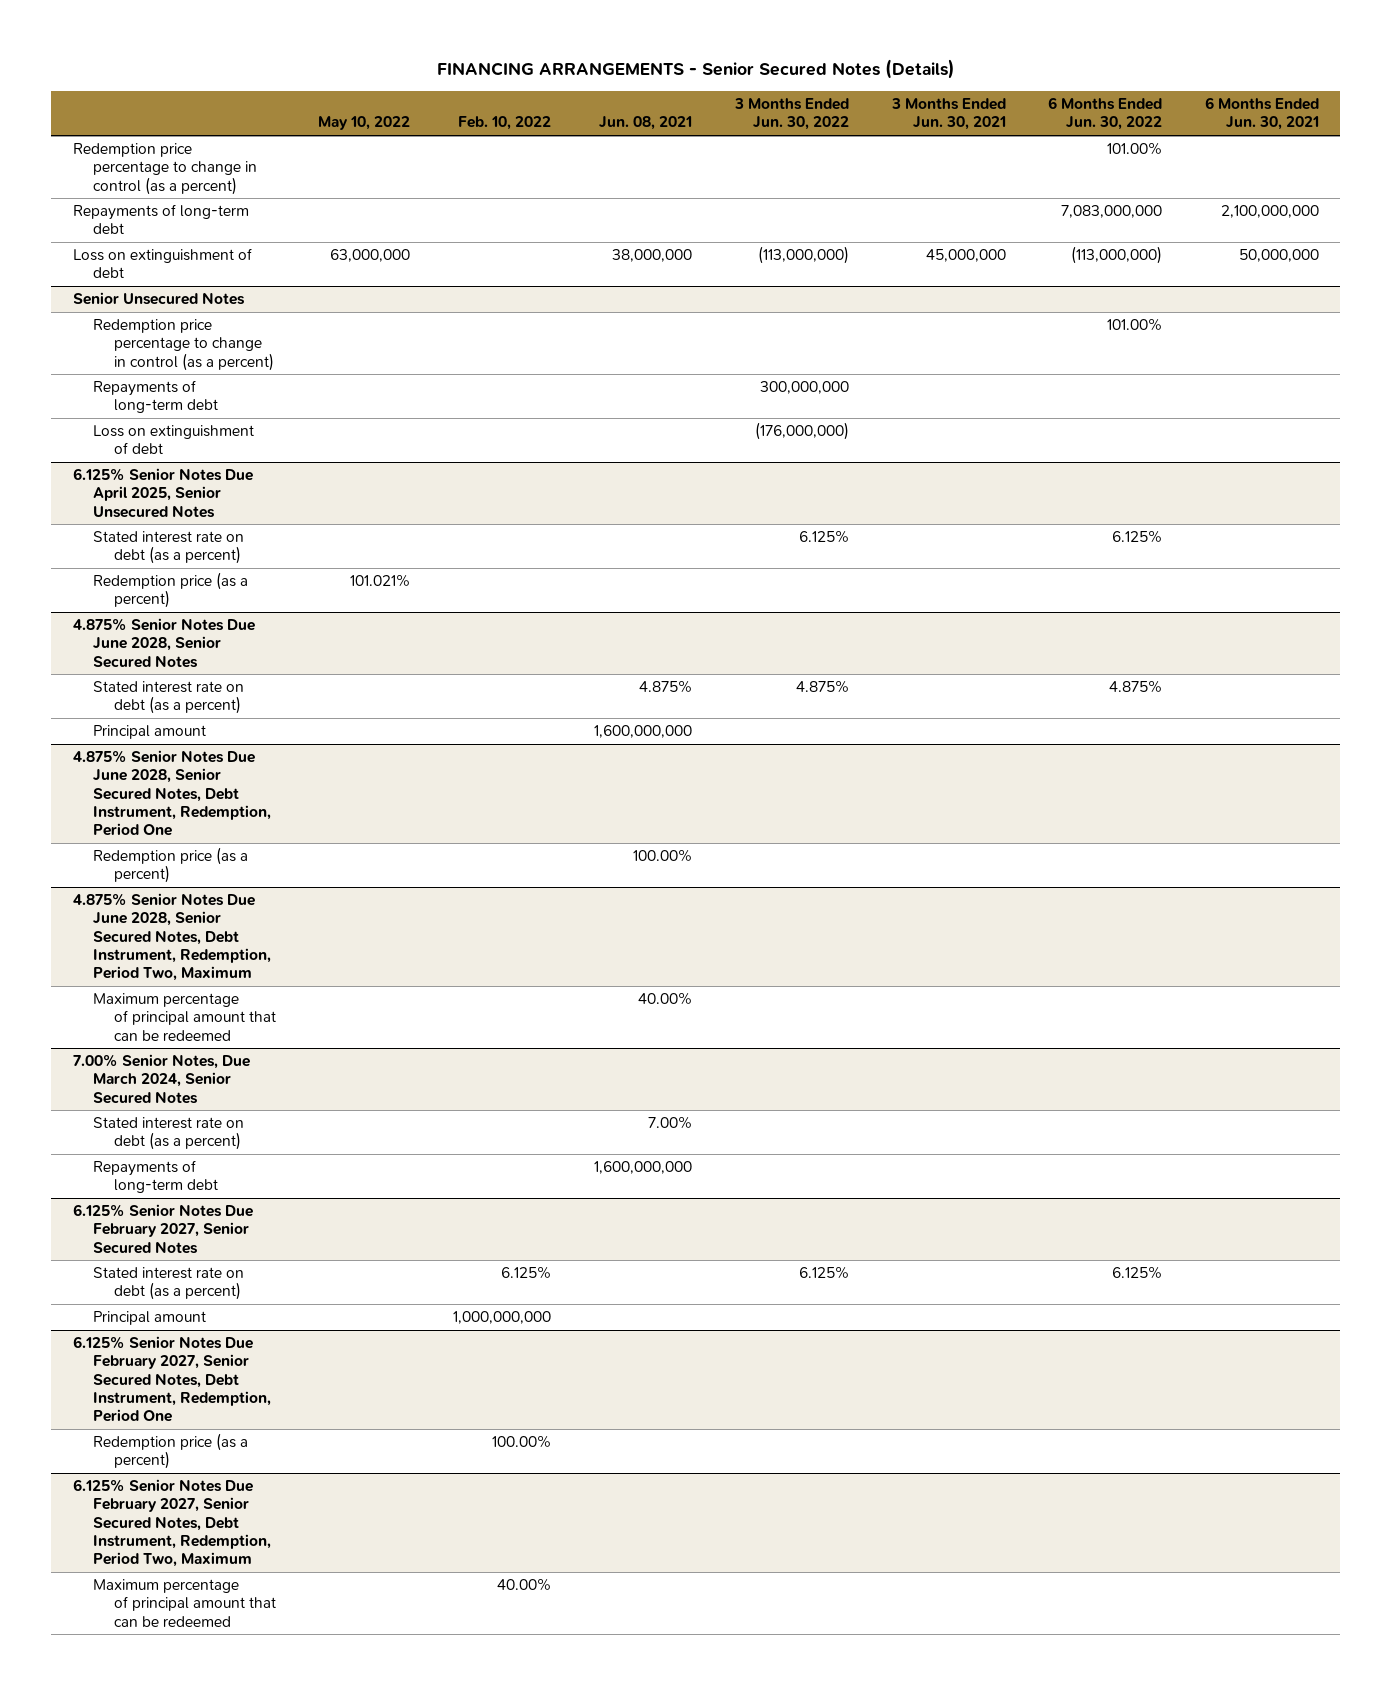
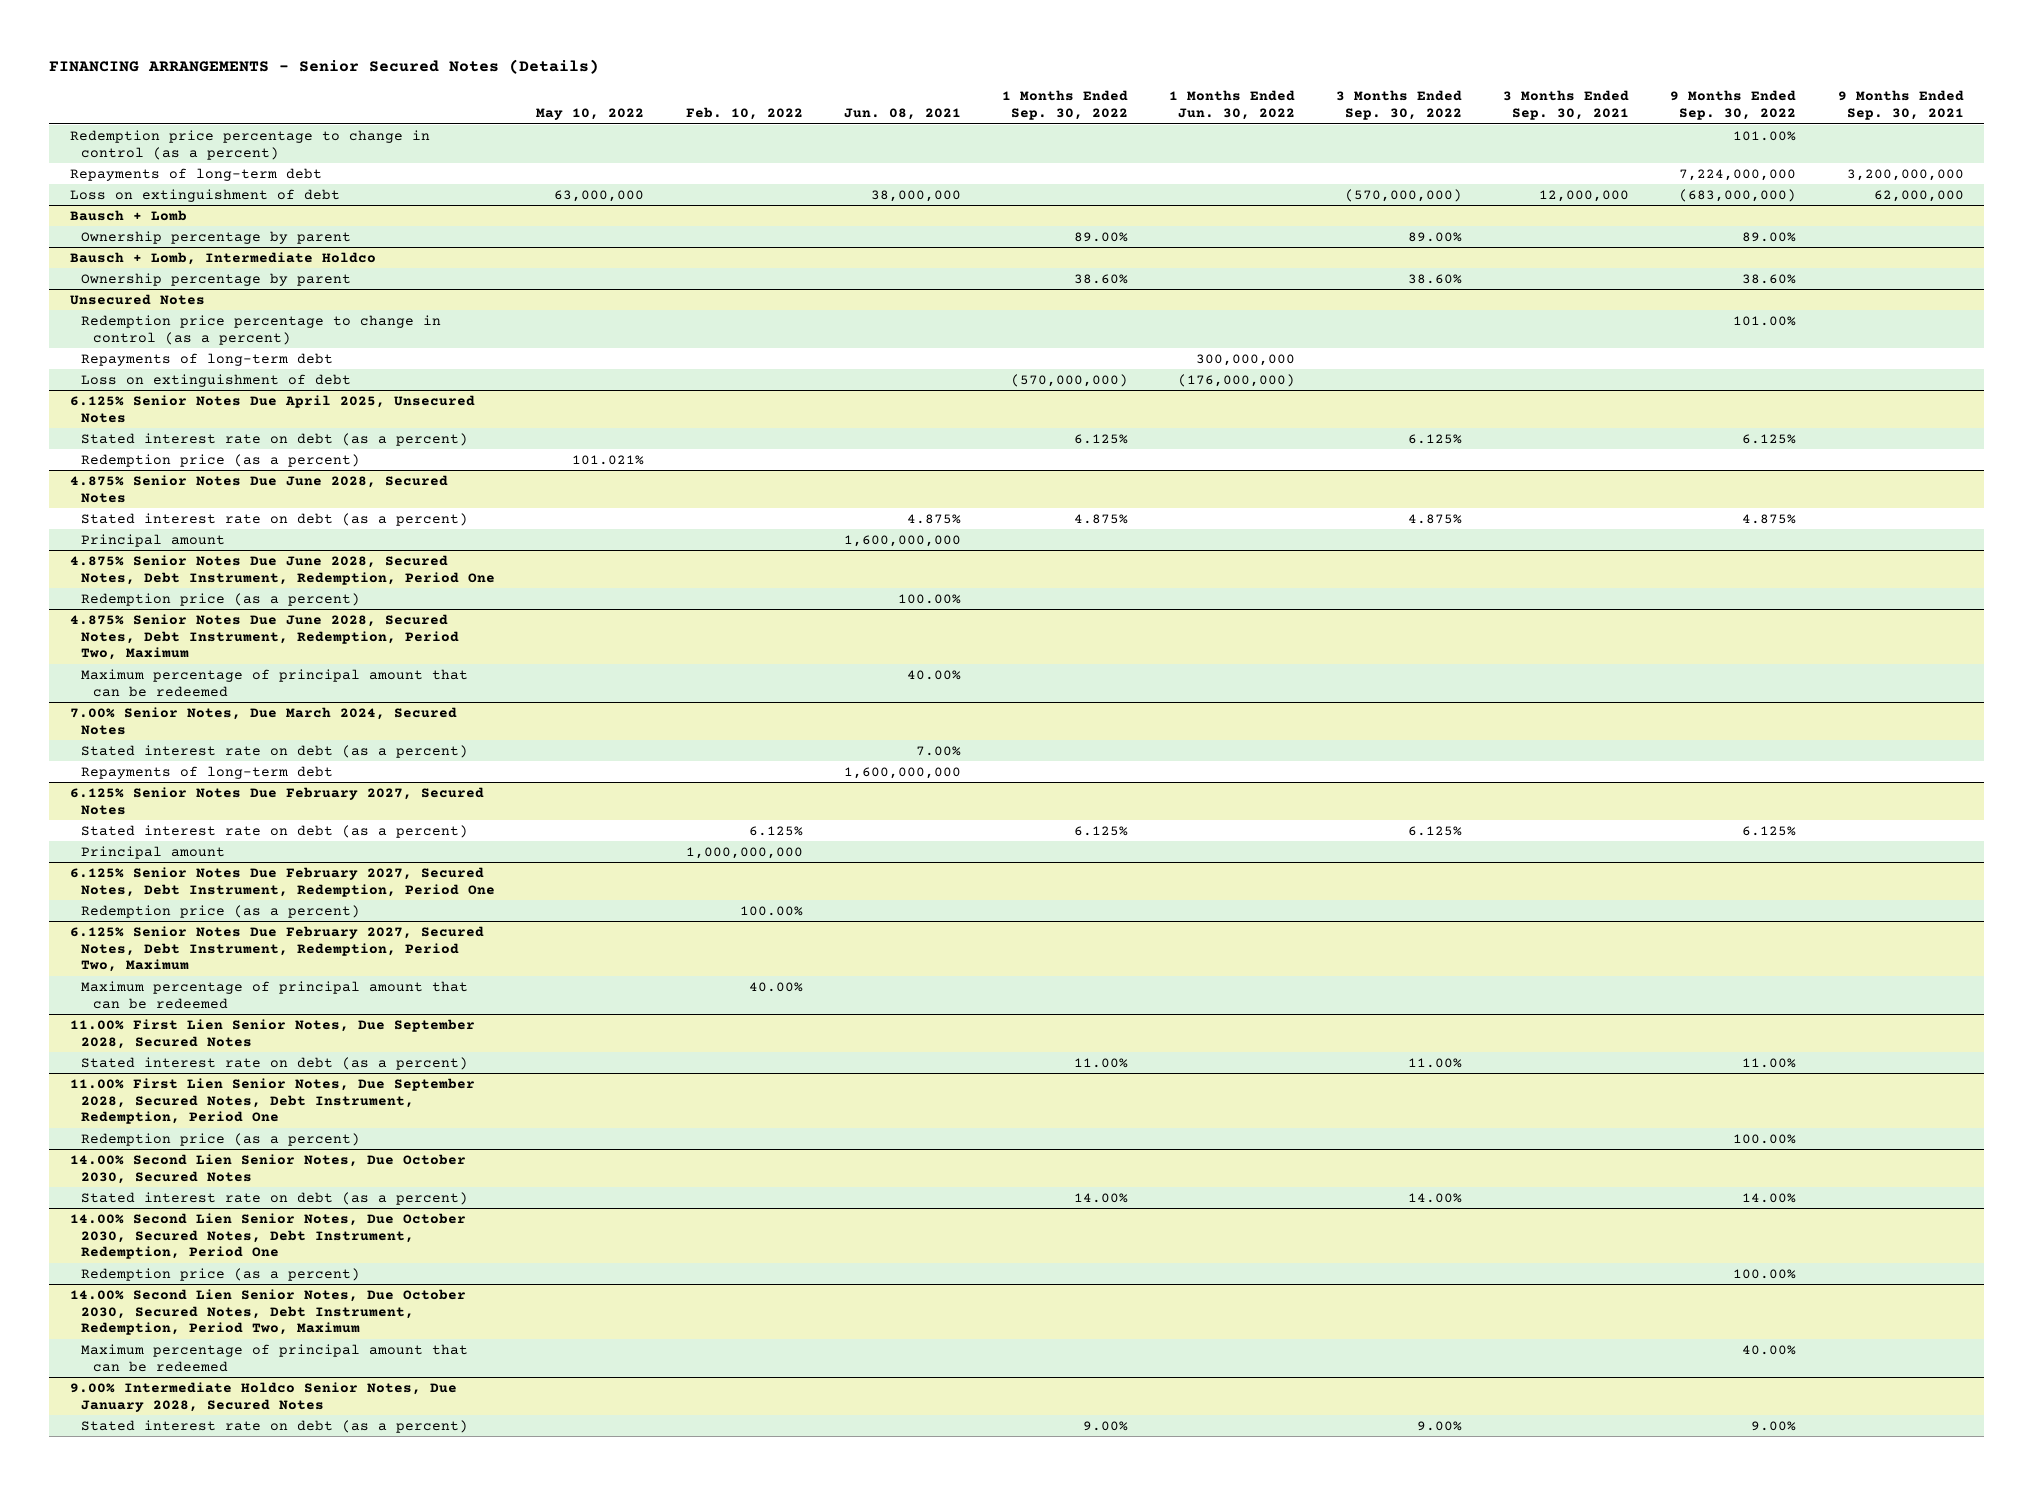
- | May 10, 2022 | Feb. 10, 2022 | Jun. 08, 2021 | 3 Months Ended Jun. 30, 2022 | 3 Months Ended Jun. 30, 2021 | 6 Months Ended Jun. 30, 2022 | 6 Months Ended Jun. 30, 2021
+ | May 10, 2022 | Feb. 10, 2022 | Jun. 08, 2021 | 1 Months Ended Sep. 30, 2022 | 1 Months Ended Jun. 30, 2022 | 3 Months Ended Sep. 30, 2022 | 3 Months Ended Sep. 30, 2021 | 9 Months Ended Sep. 30, 2022 | 9 Months Ended Sep. 30, 2021
- Senior Unsecured Notes
+ Bausch + Lomb
+ Ownership percentage by parent | | | | 89.00% | | 89.00% | | 89.00% |
+ Bausch + Lomb, Intermediate Holdco
+ Ownership percentage by parent | | | | 38.60% | | 38.60% | | 38.60% |
+ Unsecured Notes
- 6.125% Senior Notes Due April 2025, Senior Unsecured Notes
+ 6.125% Senior Notes Due April 2025, Unsecured Notes
- 4.875% Senior Notes Due June 2028, Senior Secured Notes
+ 4.875% Senior Notes Due June 2028, Secured Notes
- 4.875% Senior Notes Due June 2028, Senior Secured Notes, Debt Instrument, Redemption, Period One
+ 4.875% Senior Notes Due June 2028, Secured Notes, Debt Instrument, Redemption, Period One
- 4.875% Senior Notes Due June 2028, Senior Secured Notes, Debt Instrument, Redemption, Period Two, Maximum
+ 4.875% Senior Notes Due June 2028, Secured Notes, Debt Instrument, Redemption, Period Two, Maximum
- 7.00% Senior Notes, Due March 2024, Senior Secured Notes
+ 7.00% Senior Notes, Due March 2024, Secured Notes
- 6.125% Senior Notes Due February 2027, Senior Secured Notes
+ 6.125% Senior Notes Due February 2027, Secured Notes
- 6.125% Senior Notes Due February 2027, Senior Secured Notes, Debt Instrument, Redemption, Period One
+ 6.125% Senior Notes Due February 2027, Secured Notes, Debt Instrument, Redemption, Period One
- 6.125% Senior Notes Due February 2027, Senior Secured Notes, Debt Instrument, Redemption, Period Two, Maximum
+ 6.125% Senior Notes Due February 2027, Secured Notes, Debt Instrument, Redemption, Period Two, Maximum
+ 11.00% First Lien Senior Notes, Due September 2028, Secured Notes
+ Stated interest rate on debt (as a percent) | | | | 11.00% | | 11.00% | | 11.00% |
+ 11.00% First Lien Senior Notes, Due September 2028, Secured Notes, Debt Instrument, Redemption, Period One
+ Redemption price (as a percent) | | | | | | | | 100.00% |
+ 14.00% Second Lien Senior Notes, Due October 2030, Secured Notes
+ Stated interest rate on debt (as a percent) | | | | 14.00% | | 14.00% | | 14.00% |
+ 14.00% Second Lien Senior Notes, Due October 2030, Secured Notes, Debt Instrument, Redemption, Period One
+ Redemption price (as a percent) | | | | | | | | 100.00% |
+ 14.00% Second Lien Senior Notes, Due October 2030, Secured Notes, Debt Instrument, Redemption, Period Two, Maximum
+ Maximum percentage of principal amount that can be redeemed | | | | | | | | 40.00% |
+ 9.00% Intermediate Holdco Senior Notes, Due January 2028, Secured Notes
+ Stated interest rate on debt (as a percent) | | | | 9.00% | | 9.00% | | 9.00% |

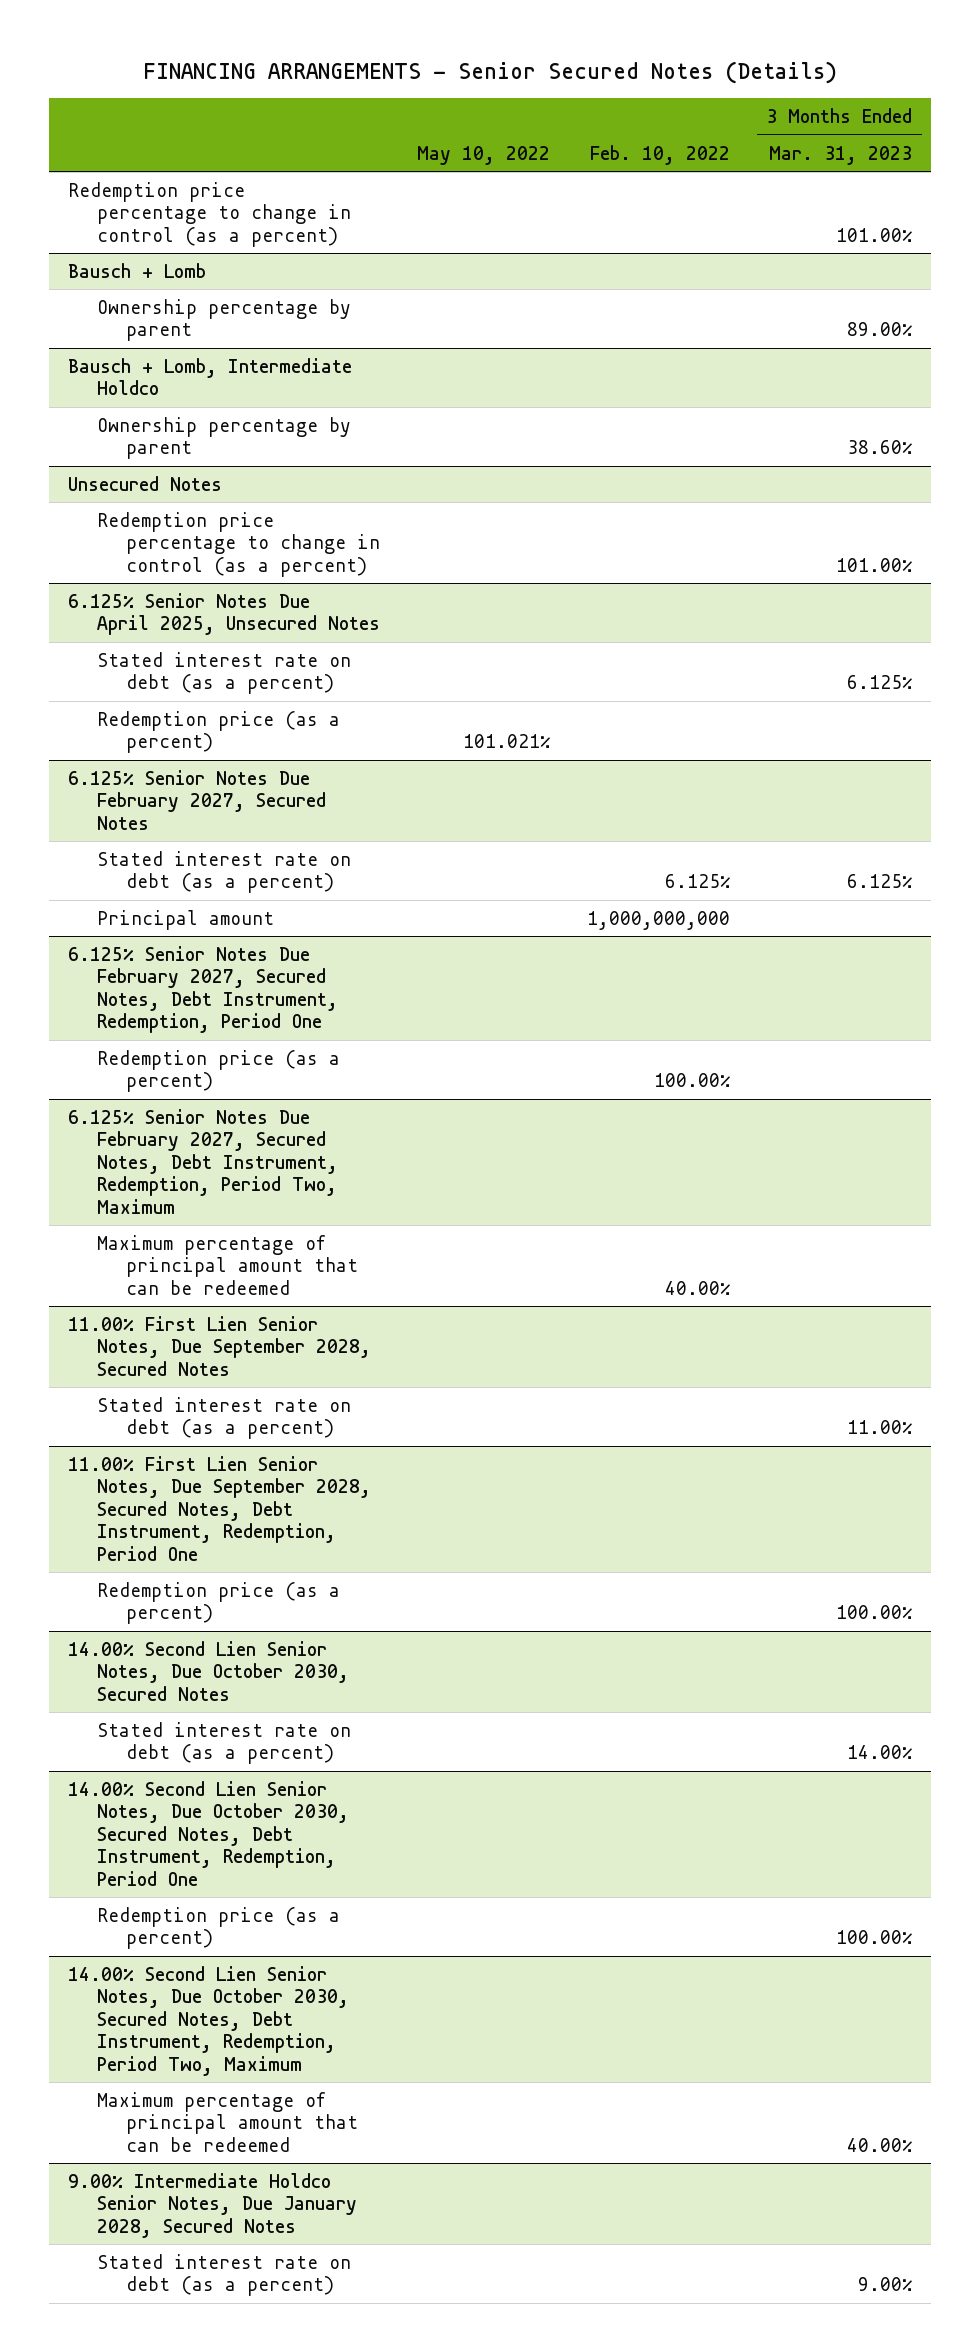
- | May 10, 2022 | Feb. 10, 2022 | Jun. 08, 2021 | 1 Months Ended Sep. 30, 2022 | 1 Months Ended Jun. 30, 2022 | 3 Months Ended Sep. 30, 2022 | 3 Months Ended Sep. 30, 2021 | 9 Months Ended Sep. 30, 2022 | 9 Months Ended Sep. 30, 2021
+ | May 10, 2022 | Feb. 10, 2022 | 3 Months Ended Mar. 31, 2023
- Repayments of long-term debt | | | | | | | | 7,224,000,000 | 3,200,000,000
- Loss on extinguishment of debt | 63,000,000 | | 38,000,000 | | | (570,000,000) | 12,000,000 | (683,000,000) | 62,000,000
@ Unsecured Notes
- Repayments of long-term debt | | | | | 300,000,000 | | | |
- Loss on extinguishment of debt | | | | (570,000,000) | (176,000,000) | | | |
- 4.875% Senior Notes Due June 2028, Secured Notes
- Stated interest rate on debt (as a percent) | | | 4.875% | 4.875% | | 4.875% | | 4.875% |
- Principal amount | | | 1,600,000,000 | | | | | |
- 4.875% Senior Notes Due June 2028, Secured Notes, Debt Instrument, Redemption, Period One
- Redemption price (as a percent) | | | 100.00% | | | | | |
- 4.875% Senior Notes Due June 2028, Secured Notes, Debt Instrument, Redemption, Period Two, Maximum
- Maximum percentage of principal amount that can be redeemed | | | 40.00% | | | | | |
- 7.00% Senior Notes, Due March 2024, Secured Notes
- Stated interest rate on debt (as a percent) | | | 7.00% | | | | | |
- Repayments of long-term debt | | | 1,600,000,000 | | | | | |

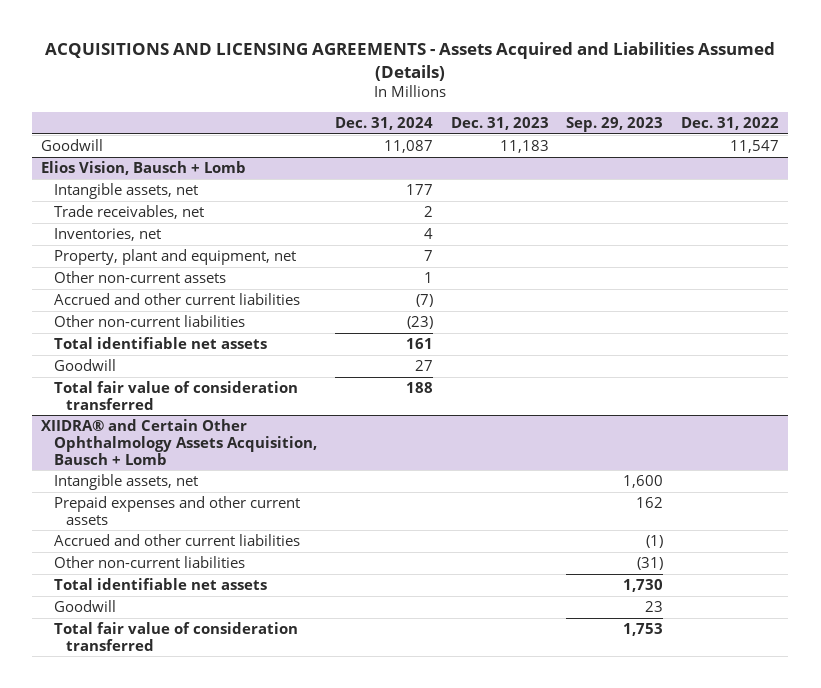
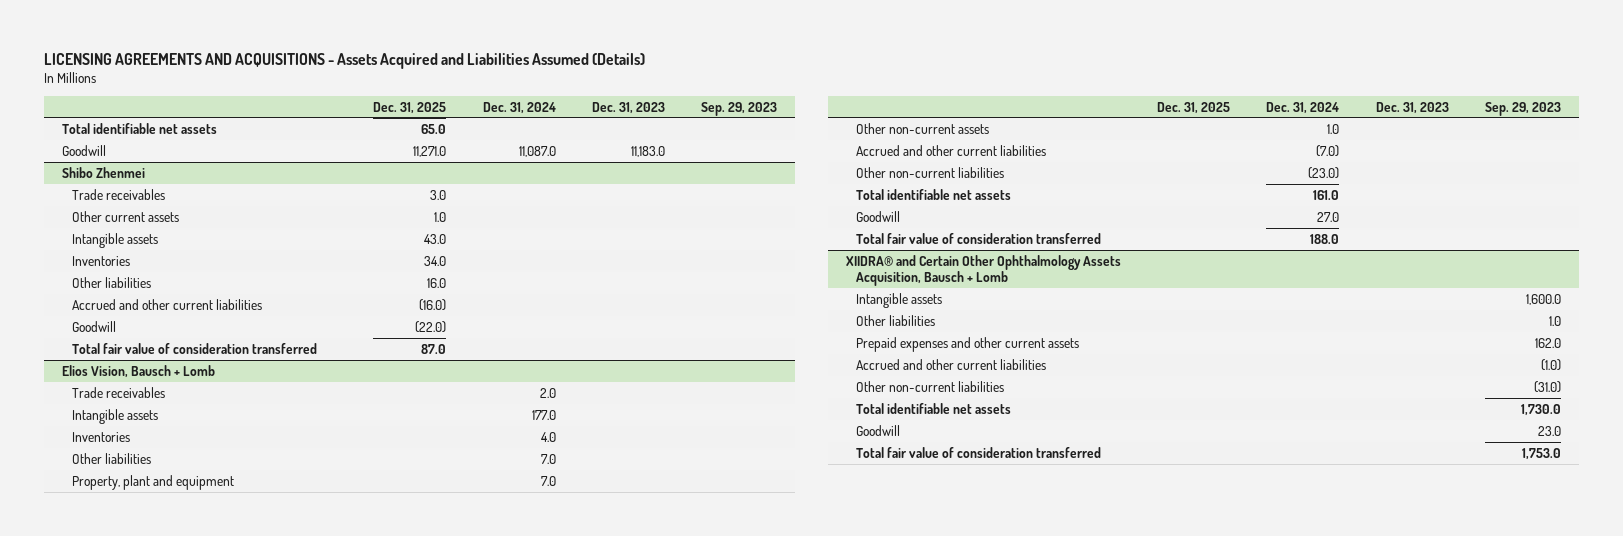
- ACQUISITIONS AND LICENSING AGREEMENTS - Assets Acquired and Liabilities Assumed (Details)
+ LICENSING AGREEMENTS AND ACQUISITIONS - Assets Acquired and Liabilities Assumed (Details)
- | Dec. 31, 2024 | Dec. 31, 2023 | Sep. 29, 2023 | Dec. 31, 2022
+ | Dec. 31, 2025 | Dec. 31, 2024 | Dec. 31, 2023 | Sep. 29, 2023
- Goodwill | 11,087 | 11,183 | | 11,547
+ Total identifiable net assets | 65.0 | | |
+ Goodwill | 11,271.0 | 11,087.0 | 11,183.0 |
+ Shibo Zhenmei
+ Trade receivables | 3.0 | | |
+ Other current assets | 1.0 | | |
+ Intangible assets | 43.0 | | |
+ Inventories | 34.0 | | |
+ Other liabilities | 16.0 | | |
+ Accrued and other current liabilities | (16.0) | | |
+ Goodwill | (22.0) | | |
+ Total fair value of consideration transferred | 87.0 | | |
@ Elios Vision, Bausch + Lomb
- Intangible assets, net | 177 | | |
- Trade receivables, net | 2 | | |
- Inventories, net | 4 | | |
- Property, plant and equipment, net | 7 | | |
- Other non-current assets | 1 | | |
- Accrued and other current liabilities | (7) | | |
- Other non-current liabilities | (23) | | |
- Total identifiable net assets | 161 | | |
- Goodwill | 27 | | |
- Total fair value of consideration transferred | 188 | | |
+ Trade receivables | | 2.0 | |
+ Intangible assets | | 177.0 | |
+ Inventories | | 4.0 | |
+ Other liabilities | | 7.0 | |
+ Property, plant and equipment | | 7.0 | |
+ Other non-current assets | | 1.0 | |
+ Accrued and other current liabilities | | (7.0) | |
+ Other non-current liabilities | | (23.0) | |
+ Total identifiable net assets | | 161.0 | |
+ Goodwill | | 27.0 | |
+ Total fair value of consideration transferred | | 188.0 | |
@ XIIDRA® and Certain Other Ophthalmology Assets Acquisition, Bausch + Lomb
- Intangible assets, net | | | 1,600 |
- Prepaid expenses and other current assets | | | 162 |
- Accrued and other current liabilities | | | (1) |
- Other non-current liabilities | | | (31) |
- Total identifiable net assets | | | 1,730 |
- Goodwill | | | 23 |
- Total fair value of consideration transferred | | | 1,753 |
+ Intangible assets | | | | 1,600.0
+ Other liabilities | | | | 1.0
+ Prepaid expenses and other current assets | | | | 162.0
+ Accrued and other current liabilities | | | | (1.0)
+ Other non-current liabilities | | | | (31.0)
+ Total identifiable net assets | | | | 1,730.0
+ Goodwill | | | | 23.0
+ Total fair value of consideration transferred | | | | 1,753.0

